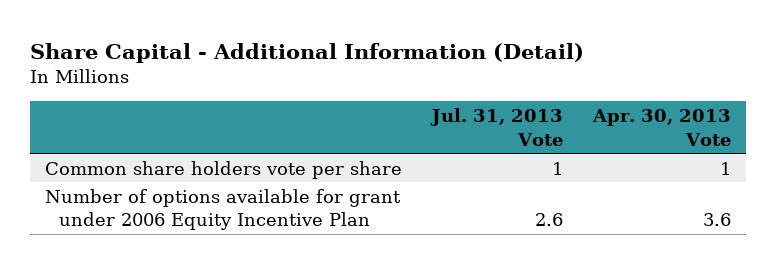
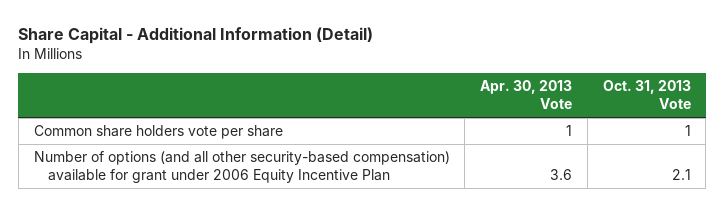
- | Jul. 31, 2013 Vote | Apr. 30, 2013 Vote
+ | Apr. 30, 2013 Vote | Oct. 31, 2013 Vote
- Number of options available for grant under 2006 Equity Incentive Plan | 2.6 | 3.6
+ Number of options (and all other security-based compensation) available for grant under 2006 Equity Incentive Plan | 3.6 | 2.1

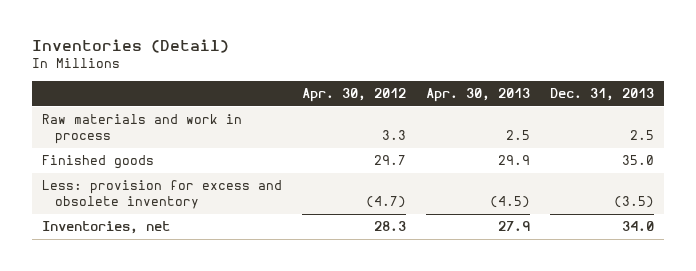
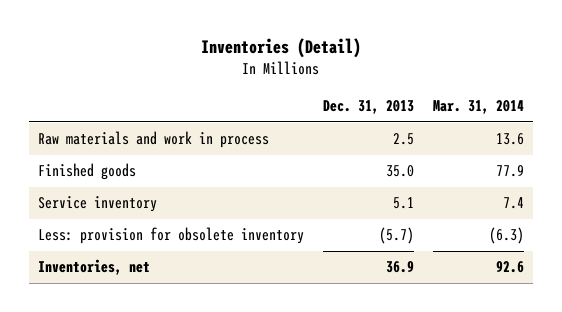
- | Apr. 30, 2012 | Apr. 30, 2013 | Dec. 31, 2013
+ | Dec. 31, 2013 | Mar. 31, 2014
- Less: provision for excess and obsolete inventory | (4.7) | (4.5) | (3.5)
- Inventories, net | 28.3 | 27.9 | 34.0
+ Service inventory | 5.1 | 7.4
+ Less: provision for obsolete inventory | (5.7) | (6.3)
+ Inventories, net | 36.9 | 92.6

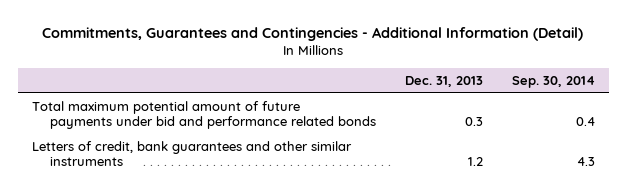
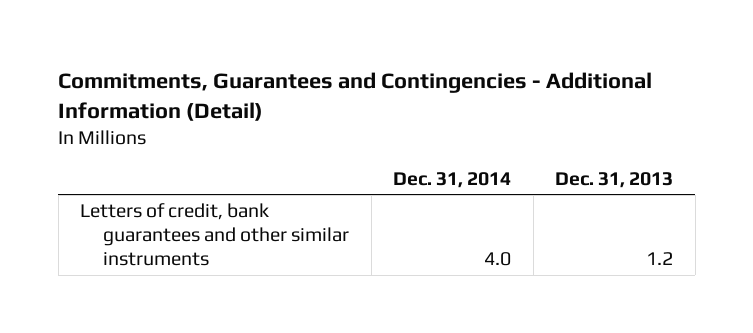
- | Dec. 31, 2013 | Sep. 30, 2014
+ | Dec. 31, 2014 | Dec. 31, 2013
- Total maximum potential amount of future payments under bid and performance related bonds | 0.3 | 0.4

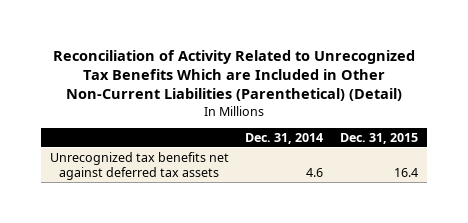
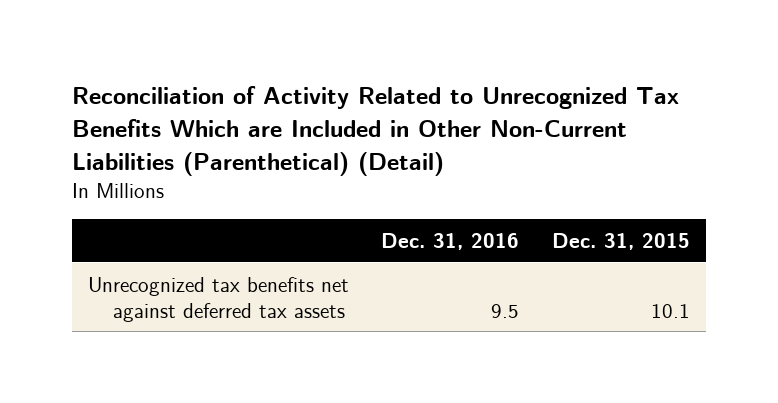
- | Dec. 31, 2014 | Dec. 31, 2015
+ | Dec. 31, 2016 | Dec. 31, 2015
- Unrecognized tax benefits net against deferred tax assets | 4.6 | 16.4
+ Unrecognized tax benefits net against deferred tax assets | 9.5 | 10.1

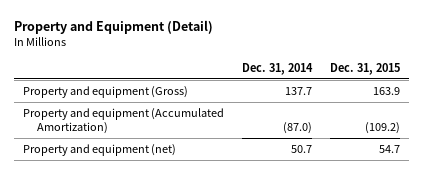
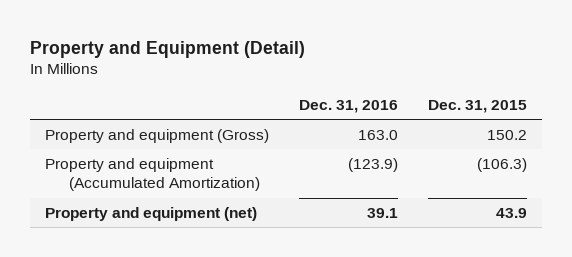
- | Dec. 31, 2014 | Dec. 31, 2015
+ | Dec. 31, 2016 | Dec. 31, 2015
- Property and equipment (Gross) | 137.7 | 163.9
- Property and equipment (Accumulated Amortization) | (87.0) | (109.2)
- Property and equipment (net) | 50.7 | 54.7
+ Property and equipment (Gross) | 163.0 | 150.2
+ Property and equipment (Accumulated Amortization) | (123.9) | (106.3)
+ Property and equipment (net) | 39.1 | 43.9

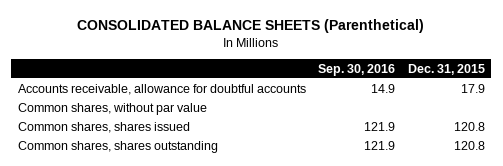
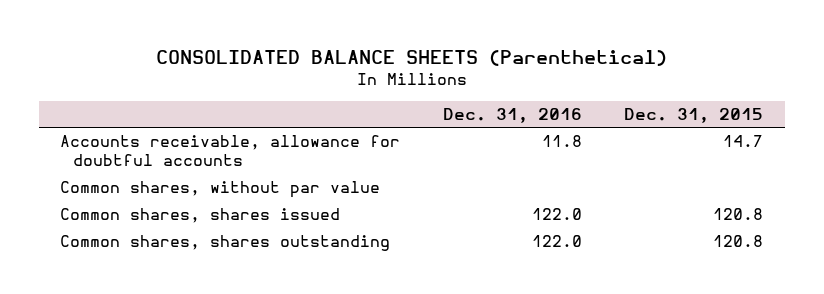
- | Sep. 30, 2016 | Dec. 31, 2015
+ | Dec. 31, 2016 | Dec. 31, 2015
- Accounts receivable, allowance for doubtful accounts | 14.9 | 17.9
+ Accounts receivable, allowance for doubtful accounts | 11.8 | 14.7

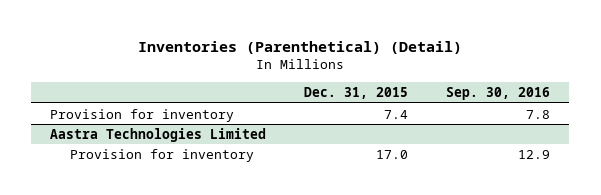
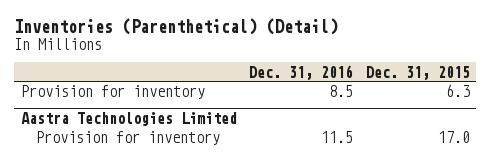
- | Dec. 31, 2015 | Sep. 30, 2016
+ | Dec. 31, 2016 | Dec. 31, 2015
- Provision for inventory | 7.4 | 7.8
+ Provision for inventory | 8.5 | 6.3

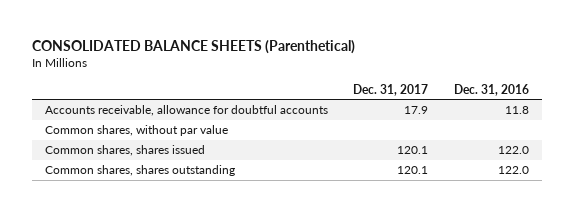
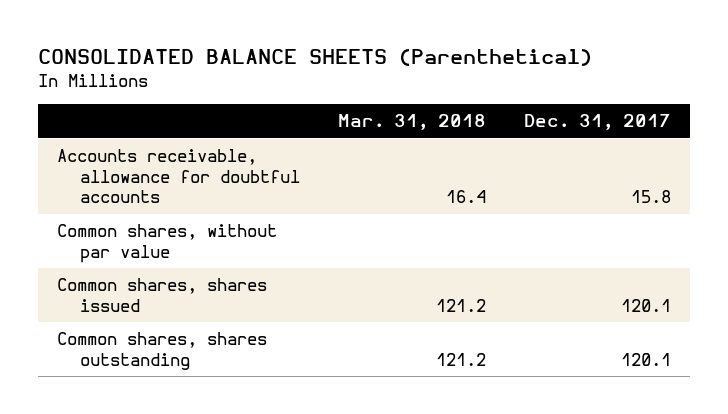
- | Dec. 31, 2017 | Dec. 31, 2016
+ | Mar. 31, 2018 | Dec. 31, 2017
- Accounts receivable, allowance for doubtful accounts | 17.9 | 11.8
+ Accounts receivable, allowance for doubtful accounts | 16.4 | 15.8

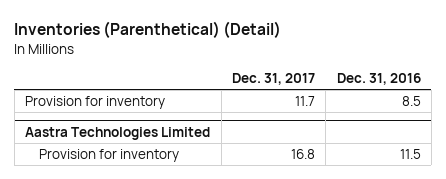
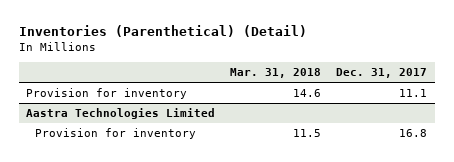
- | Dec. 31, 2017 | Dec. 31, 2016
+ | Mar. 31, 2018 | Dec. 31, 2017
- Provision for inventory | 11.7 | 8.5
+ Provision for inventory | 14.6 | 11.1

